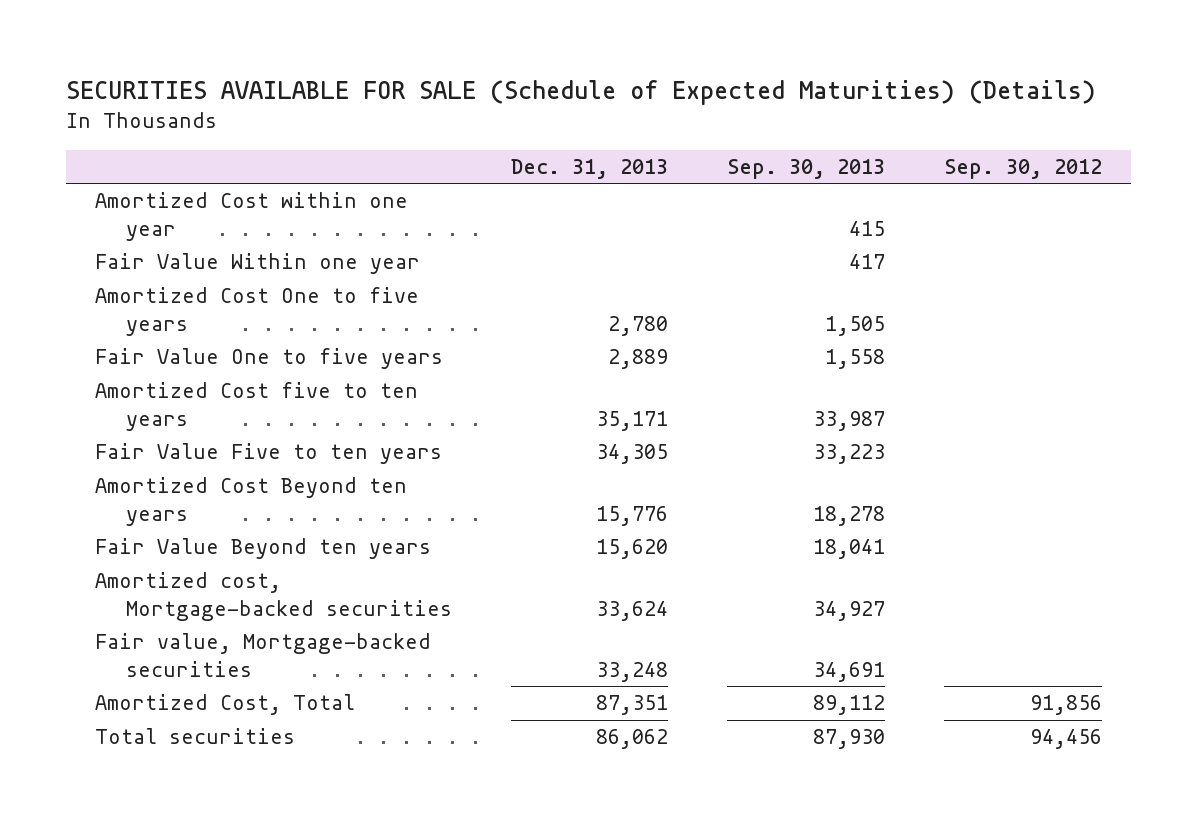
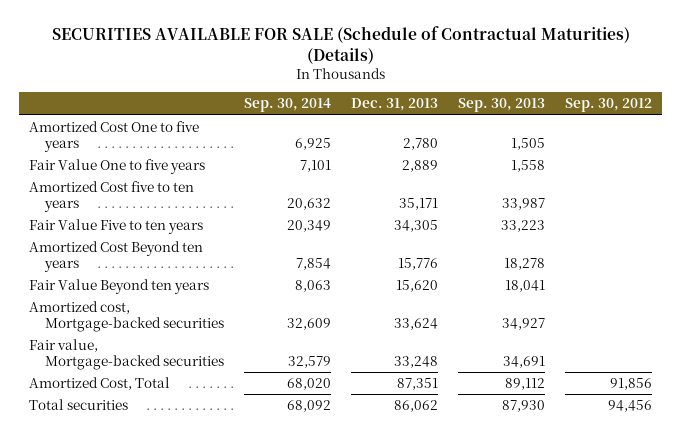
- SECURITIES AVAILABLE FOR SALE (Schedule of Expected Maturities) (Details)
+ SECURITIES AVAILABLE FOR SALE (Schedule of Contractual Maturities) (Details)
- | Dec. 31, 2013 | Sep. 30, 2013 | Sep. 30, 2012
+ | Sep. 30, 2014 | Dec. 31, 2013 | Sep. 30, 2013 | Sep. 30, 2012
- Amortized Cost within one year | | 415 |
- Fair Value Within one year | | 417 |

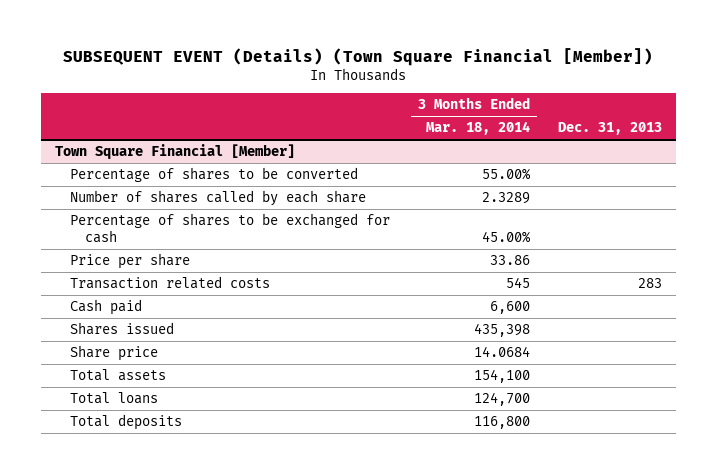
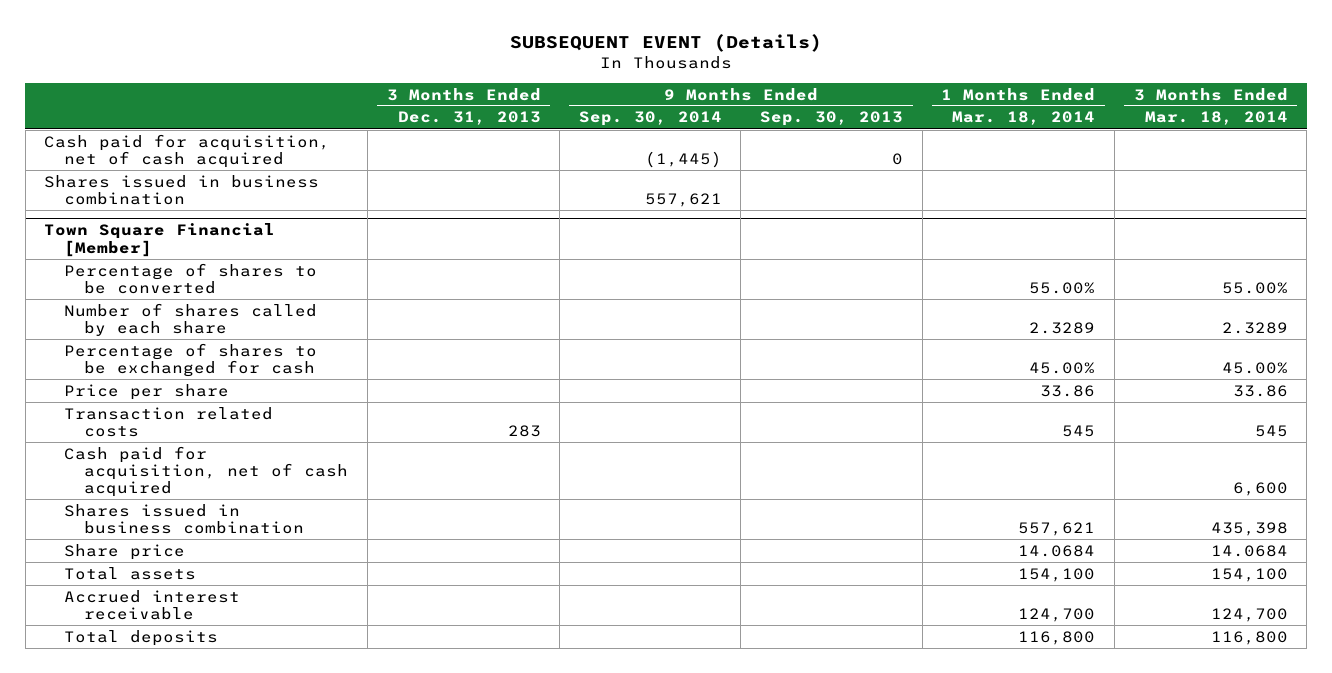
- SUBSEQUENT EVENT (Details) (Town Square Financial [Member])
+ SUBSEQUENT EVENT (Details)
- | 3 Months Ended Mar. 18, 2014 | Dec. 31, 2013
+ | 3 Months Ended Dec. 31, 2013 | 9 Months Ended Sep. 30, 2014 | 9 Months Ended Sep. 30, 2013 | 1 Months Ended Mar. 18, 2014 | 3 Months Ended Mar. 18, 2014
+ Cash paid for acquisition, net of cash acquired | | (1,445) | 0 | |
+ Shares issued in business combination | | 557,621 | | |
@ Town Square Financial [Member]
- Cash paid | 6,600 |
- Shares issued | 435,398 |
+ Cash paid for acquisition, net of cash acquired | | | | | 6,600
+ Shares issued in business combination | | | | 557,621 | 435,398
- Total loans | 124,700 |
+ Accrued interest receivable | | | | 124,700 | 124,700

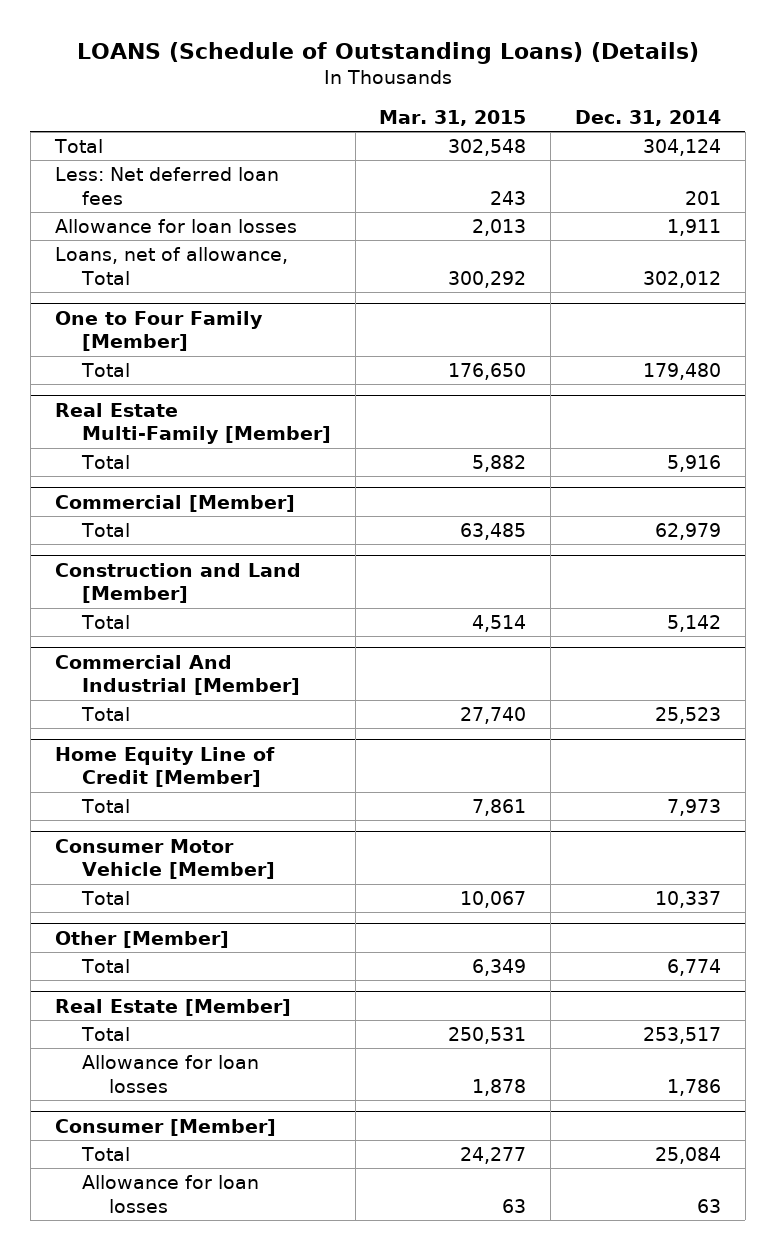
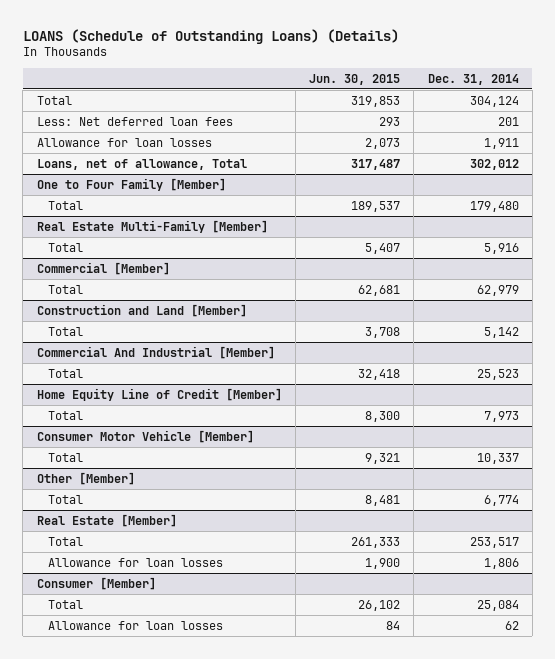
- | Mar. 31, 2015 | Dec. 31, 2014
+ | Jun. 30, 2015 | Dec. 31, 2014
@ Real Estate [Member]
- Allowance for loan losses | 1,878 | 1,786
+ Allowance for loan losses | 1,900 | 1,806
@ Consumer [Member]
- Allowance for loan losses | 63 | 63
+ Allowance for loan losses | 84 | 62

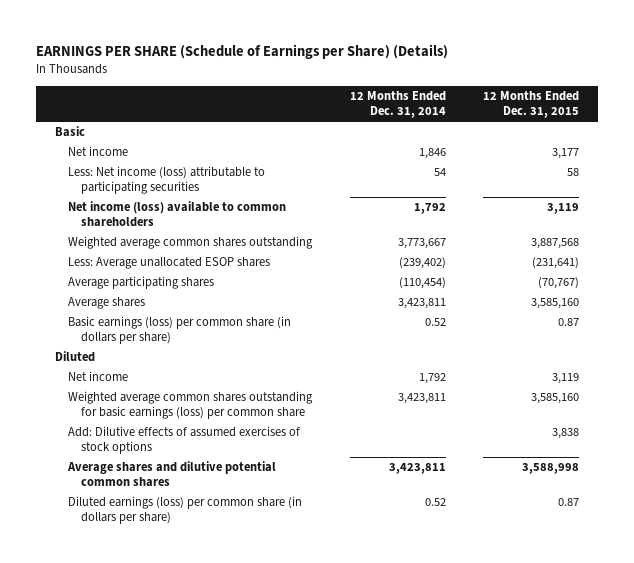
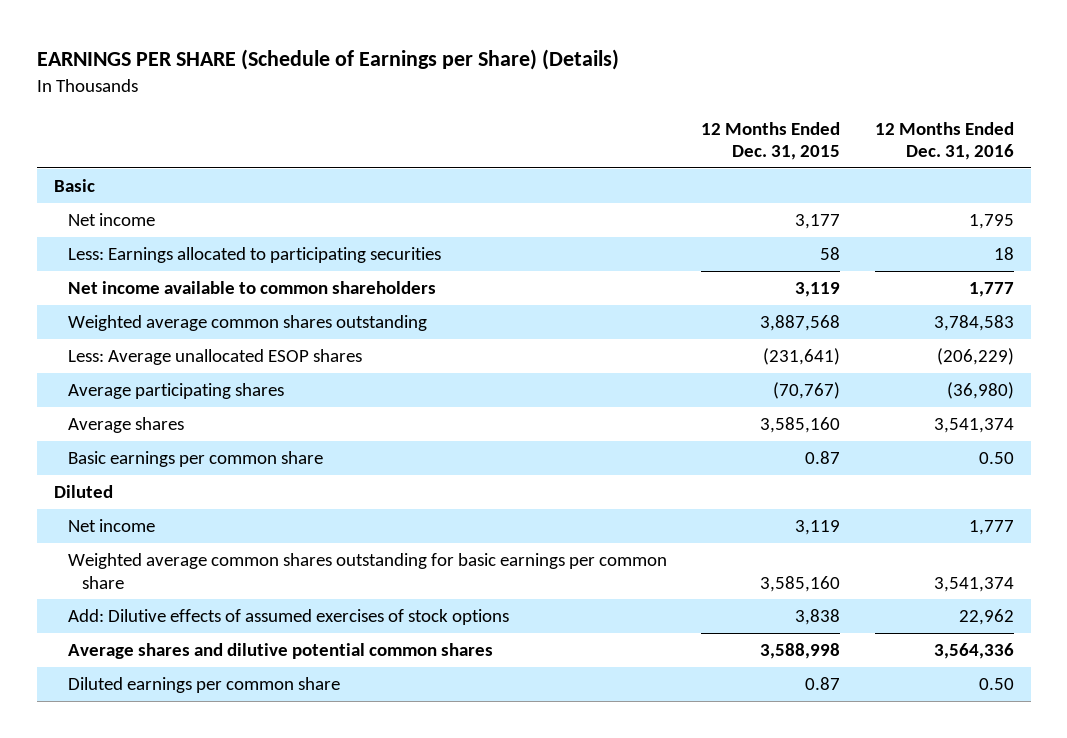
- | 12 Months Ended Dec. 31, 2014 | 12 Months Ended Dec. 31, 2015
+ | 12 Months Ended Dec. 31, 2015 | 12 Months Ended Dec. 31, 2016
- Less: Net income (loss) attributable to participating securities | 54 | 58
- Net income (loss) available to common shareholders | 1,792 | 3,119
+ Less: Earnings allocated to participating securities | 58 | 18
+ Net income available to common shareholders | 3,119 | 1,777
- Basic earnings (loss) per common share (in dollars per share) | 0.52 | 0.87
+ Basic earnings per common share | 0.87 | 0.50
- Weighted average common shares outstanding for basic earnings (loss) per common share | 3,423,811 | 3,585,160
+ Weighted average common shares outstanding for basic earnings per common share | 3,585,160 | 3,541,374
- Diluted earnings (loss) per common share (in dollars per share) | 0.52 | 0.87
+ Diluted earnings per common share | 0.87 | 0.50

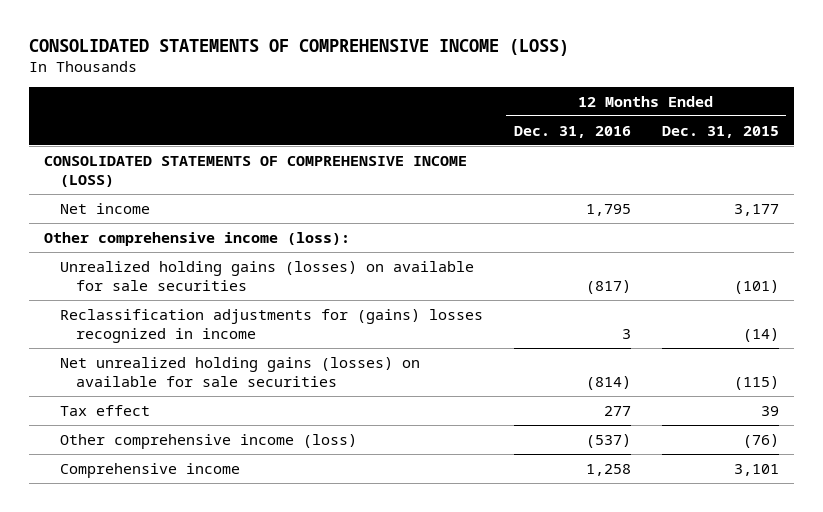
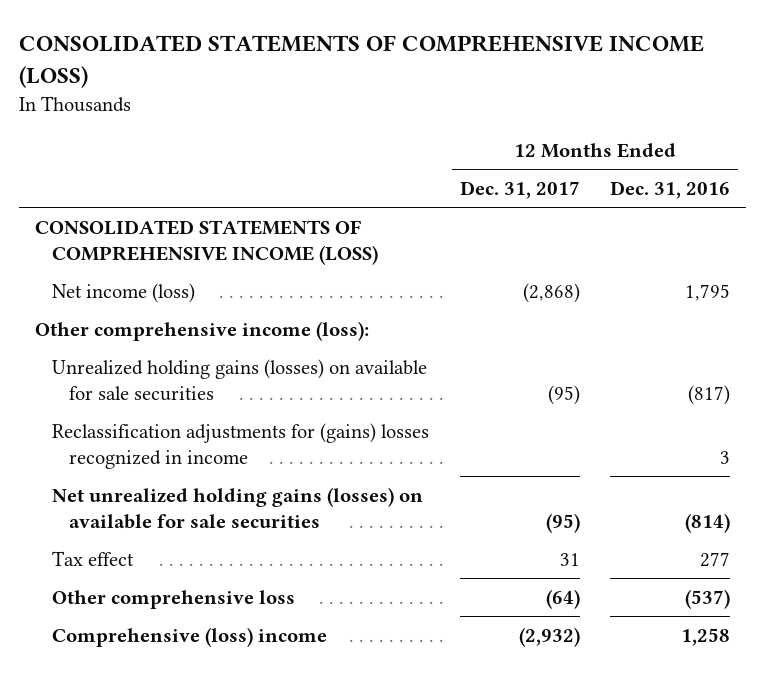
- | 12 Months Ended Dec. 31, 2016 | 12 Months Ended Dec. 31, 2015
+ | 12 Months Ended Dec. 31, 2017 | 12 Months Ended Dec. 31, 2016
- Net income | 1,795 | 3,177
+ Net income (loss) | (2,868) | 1,795
- Other comprehensive income (loss) | (537) | (76)
- Comprehensive income | 1,258 | 3,101
+ Other comprehensive loss | (64) | (537)
+ Comprehensive (loss) income | (2,932) | 1,258

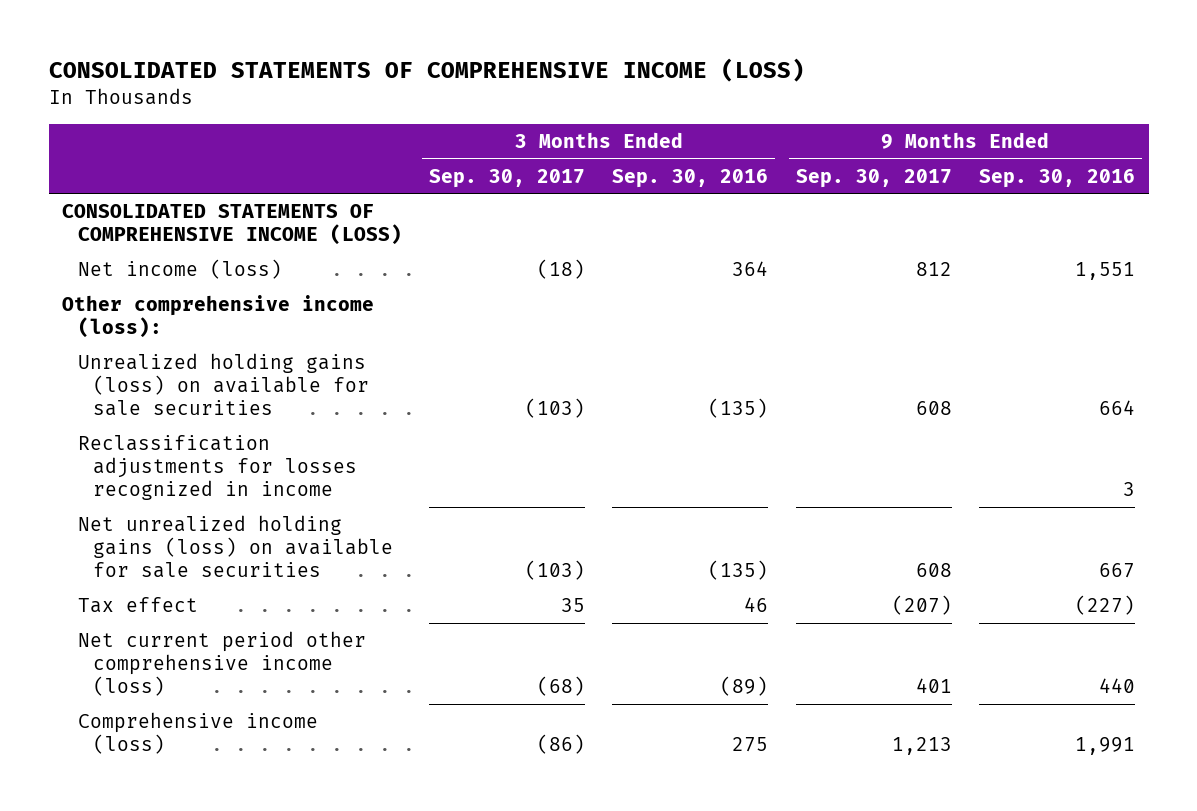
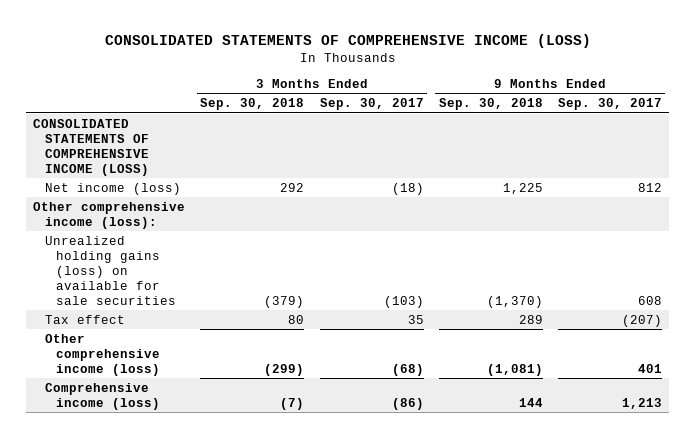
- | 3 Months Ended Sep. 30, 2017 | 3 Months Ended Sep. 30, 2016 | 9 Months Ended Sep. 30, 2017 | 9 Months Ended Sep. 30, 2016
+ | 3 Months Ended Sep. 30, 2018 | 3 Months Ended Sep. 30, 2017 | 9 Months Ended Sep. 30, 2018 | 9 Months Ended Sep. 30, 2017
- Reclassification adjustments for losses recognized in income | | | | 3
- Net unrealized holding gains (loss) on available for sale securities | (103) | (135) | 608 | 667
- Net current period other comprehensive income (loss) | (68) | (89) | 401 | 440
+ Other comprehensive income (loss) | (299) | (68) | (1,081) | 401

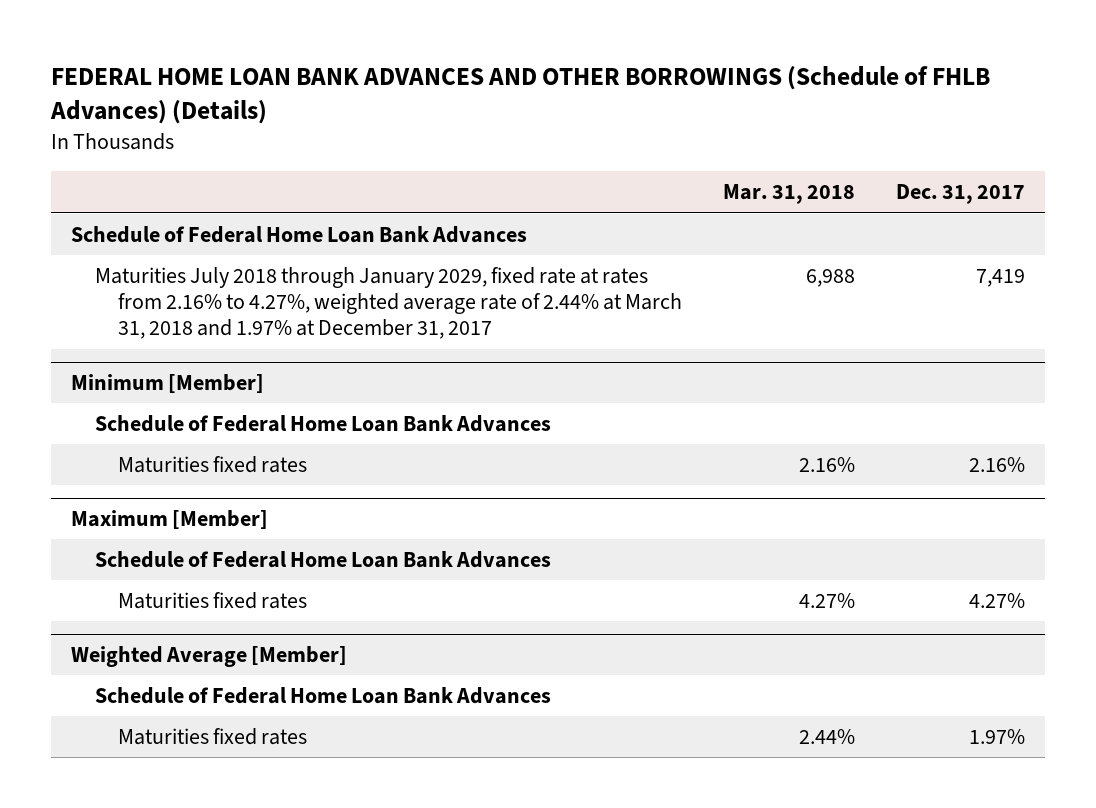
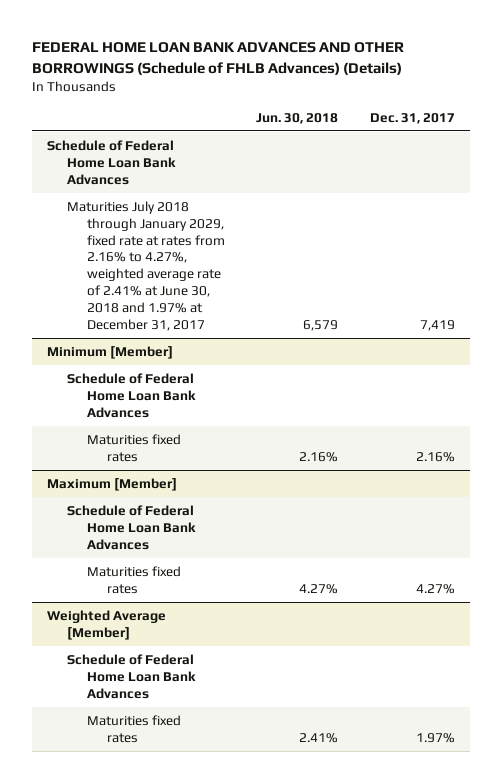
- | Mar. 31, 2018 | Dec. 31, 2017
+ | Jun. 30, 2018 | Dec. 31, 2017
- Maturities July 2018 through January 2029, fixed rate at rates from 2.16% to 4.27%, weighted average rate of 2.44% at March 31, 2018 and 1.97% at December 31, 2017 | 6,988 | 7,419
+ Maturities July 2018 through January 2029, fixed rate at rates from 2.16% to 4.27%, weighted average rate of 2.41% at June 30, 2018 and 1.97% at December 31, 2017 | 6,579 | 7,419

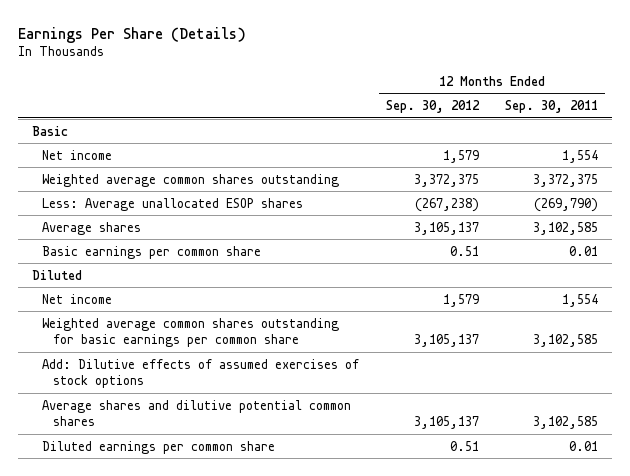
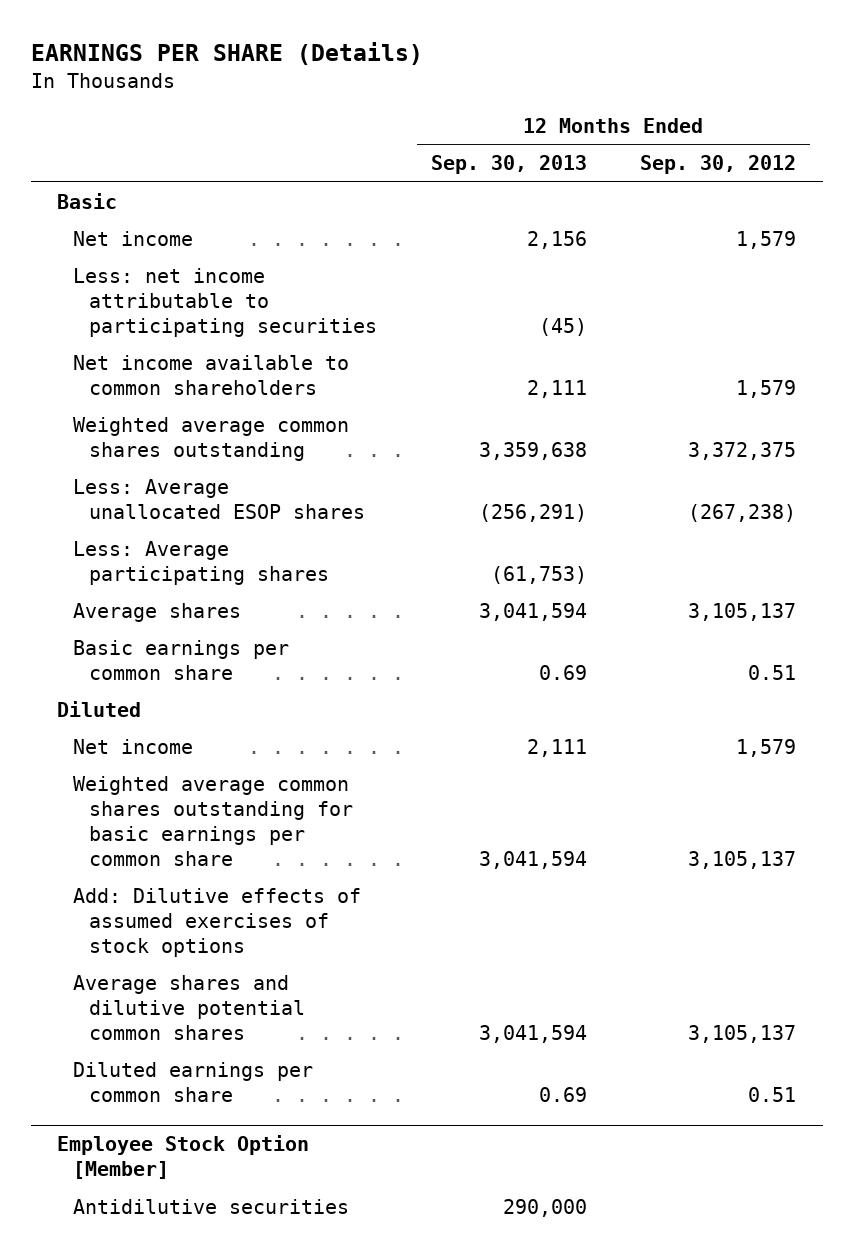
- Earnings Per Share (Details)
+ EARNINGS PER SHARE (Details)
- | 12 Months Ended Sep. 30, 2012 | 12 Months Ended Sep. 30, 2011
+ | 12 Months Ended Sep. 30, 2013 | 12 Months Ended Sep. 30, 2012
+ Less: net income attributable to participating securities | (45) |
+ Net income available to common shareholders | 2,111 | 1,579
+ Less: Average participating shares | (61,753) |
+ Employee Stock Option [Member]
+ Antidilutive securities | 290,000 |

